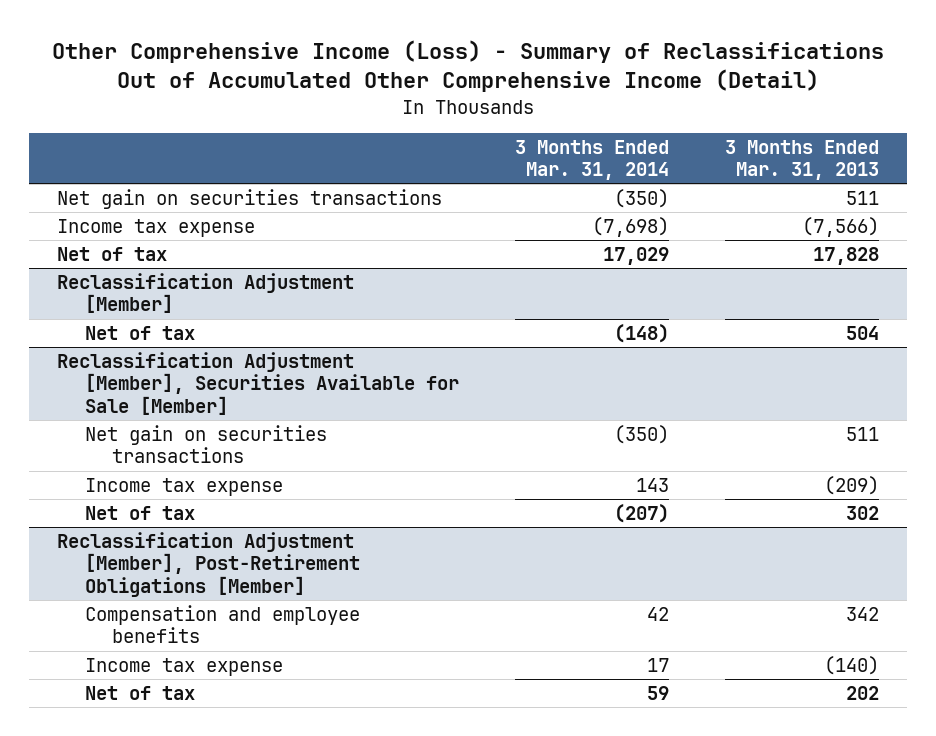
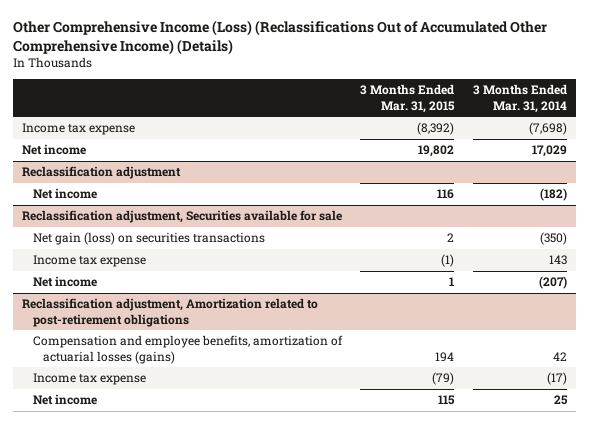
- Other Comprehensive Income (Loss) - Summary of Reclassifications Out of Accumulated Other Comprehensive Income (Detail)
+ Other Comprehensive Income (Loss) (Reclassifications Out of Accumulated Other Comprehensive Income) (Details)
- | 3 Months Ended Mar. 31, 2014 | 3 Months Ended Mar. 31, 2013
+ | 3 Months Ended Mar. 31, 2015 | 3 Months Ended Mar. 31, 2014
- Net gain on securities transactions | (350) | 511
- Net of tax | 17,029 | 17,828
- Reclassification Adjustment [Member]
- Net of tax | (148) | 504
- Reclassification Adjustment [Member], Securities Available for Sale [Member]
- Net gain on securities transactions | (350) | 511
+ Net income | 19,802 | 17,029
+ Reclassification adjustment
+ Net income | 116 | (182)
+ Reclassification adjustment, Securities available for sale
+ Net gain (loss) on securities transactions | 2 | (350)
- Net of tax | (207) | 302
- Reclassification Adjustment [Member], Post-Retirement Obligations [Member]
- Compensation and employee benefits | 42 | 342
- Income tax expense | 17 | (140)
- Net of tax | 59 | 202
+ Net income | 1 | (207)
+ Reclassification adjustment, Amortization related to post-retirement obligations
+ Compensation and employee benefits, amortization of actuarial losses (gains) | 194 | 42
+ Income tax expense | (79) | (17)
+ Net income | 115 | 25

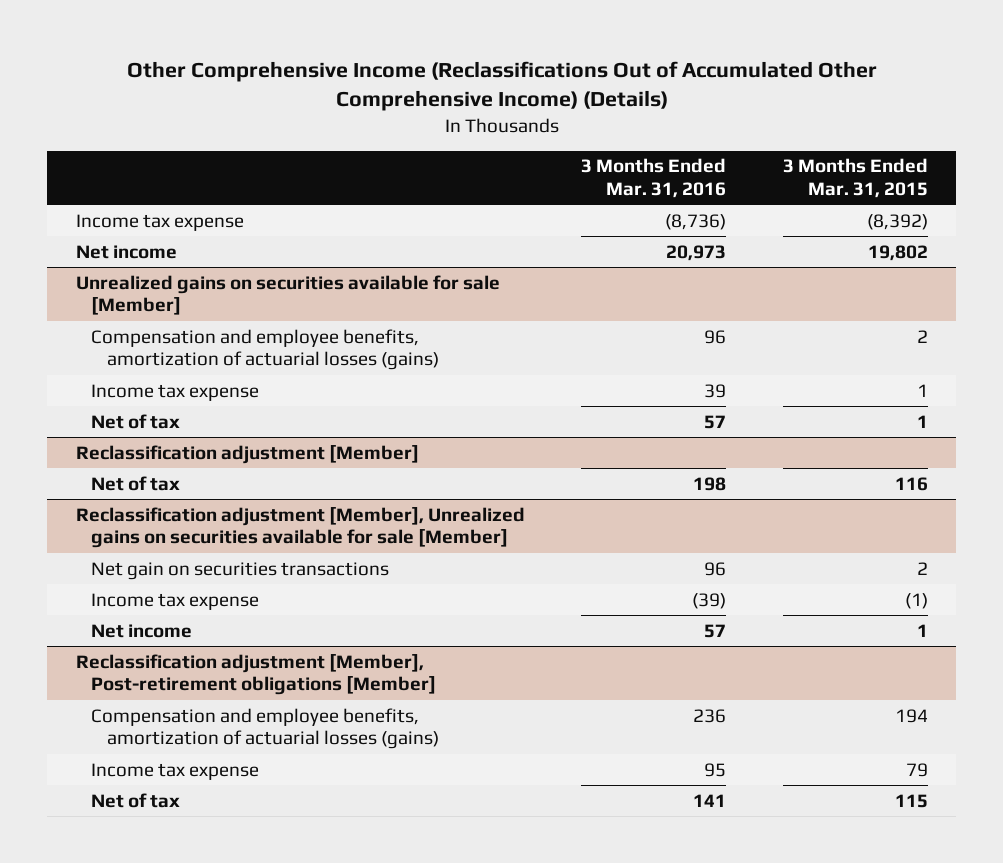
- Other Comprehensive Income (Loss) (Reclassifications Out of Accumulated Other Comprehensive Income) (Details)
+ Other Comprehensive Income (Reclassifications Out of Accumulated Other Comprehensive Income) (Details)
- | 3 Months Ended Mar. 31, 2015 | 3 Months Ended Mar. 31, 2014
+ | 3 Months Ended Mar. 31, 2016 | 3 Months Ended Mar. 31, 2015
- Reclassification adjustment
- Net income | 116 | (182)
- Reclassification adjustment, Securities available for sale
- Net gain (loss) on securities transactions | 2 | (350)
+ Unrealized gains on securities available for sale [Member]
+ Compensation and employee benefits, amortization of actuarial losses (gains) | 96 | 2
+ Income tax expense | 39 | 1
+ Net of tax | 57 | 1
+ Reclassification adjustment [Member]
+ Net of tax | 198 | 116
+ Reclassification adjustment [Member], Unrealized gains on securities available for sale [Member]
+ Net gain on securities transactions | 96 | 2
- Reclassification adjustment, Amortization related to post-retirement obligations
+ Reclassification adjustment [Member], Post-retirement obligations [Member]
- Income tax expense | (79) | (17)
- Net income | 115 | 25
+ Income tax expense | 95 | 79
+ Net of tax | 141 | 115

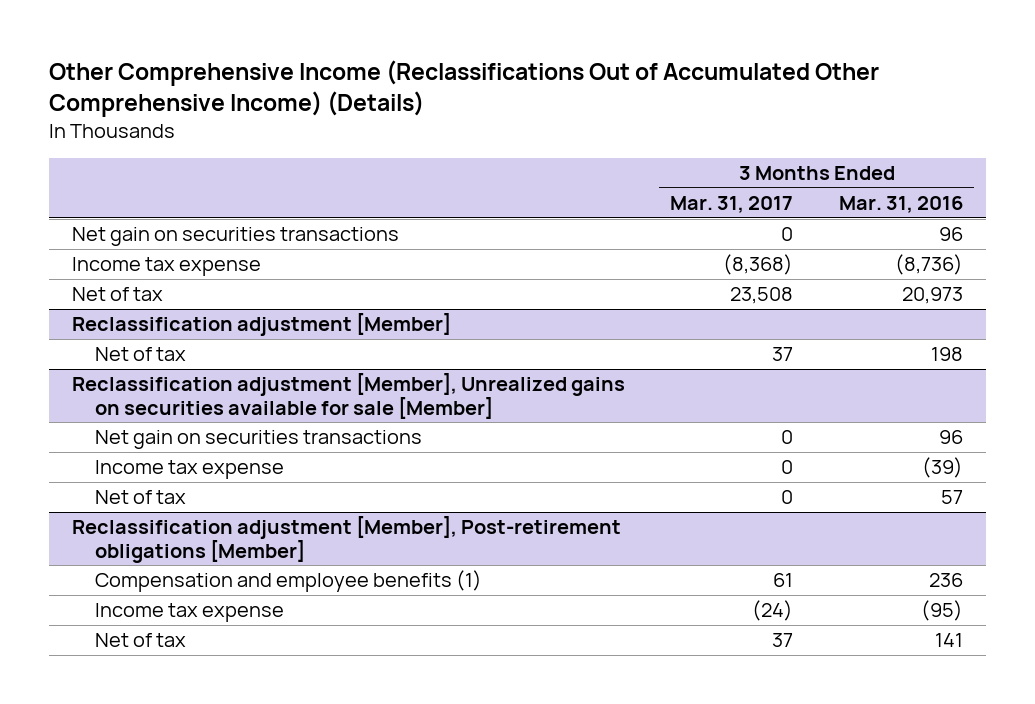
- | 3 Months Ended Mar. 31, 2016 | 3 Months Ended Mar. 31, 2015
+ | 3 Months Ended Mar. 31, 2017 | 3 Months Ended Mar. 31, 2016
+ Net gain on securities transactions | 0 | 96
- Net income | 20,973 | 19,802
- Unrealized gains on securities available for sale [Member]
- Compensation and employee benefits, amortization of actuarial losses (gains) | 96 | 2
- Income tax expense | 39 | 1
- Net of tax | 57 | 1
+ Net of tax | 23,508 | 20,973
@ Reclassification adjustment [Member], Unrealized gains on securities available for sale [Member]
- Net income | 57 | 1
+ Net of tax | 0 | 57
@ Reclassification adjustment [Member], Post-retirement obligations [Member]
- Compensation and employee benefits, amortization of actuarial losses (gains) | 236 | 194
- Income tax expense | 95 | 79
+ Compensation and employee benefits (1) | 61 | 236
+ Income tax expense | (24) | (95)

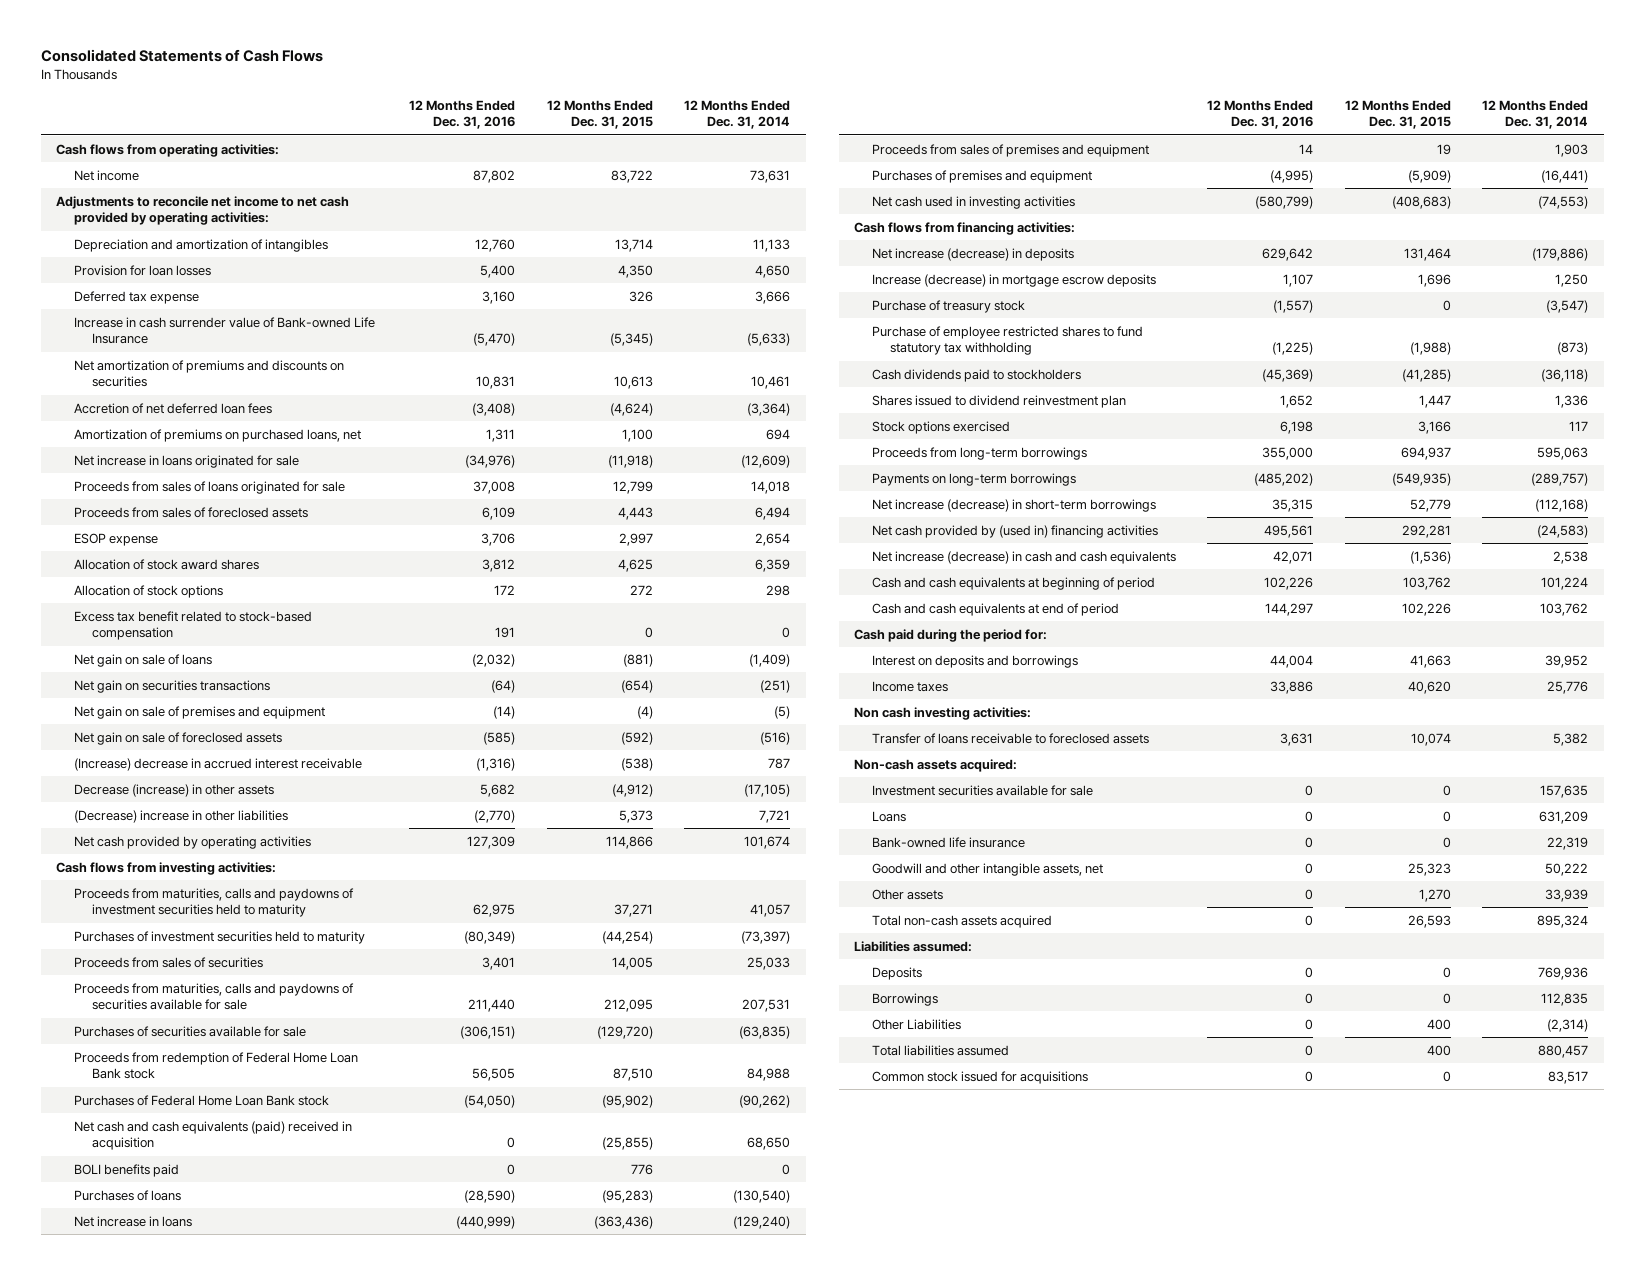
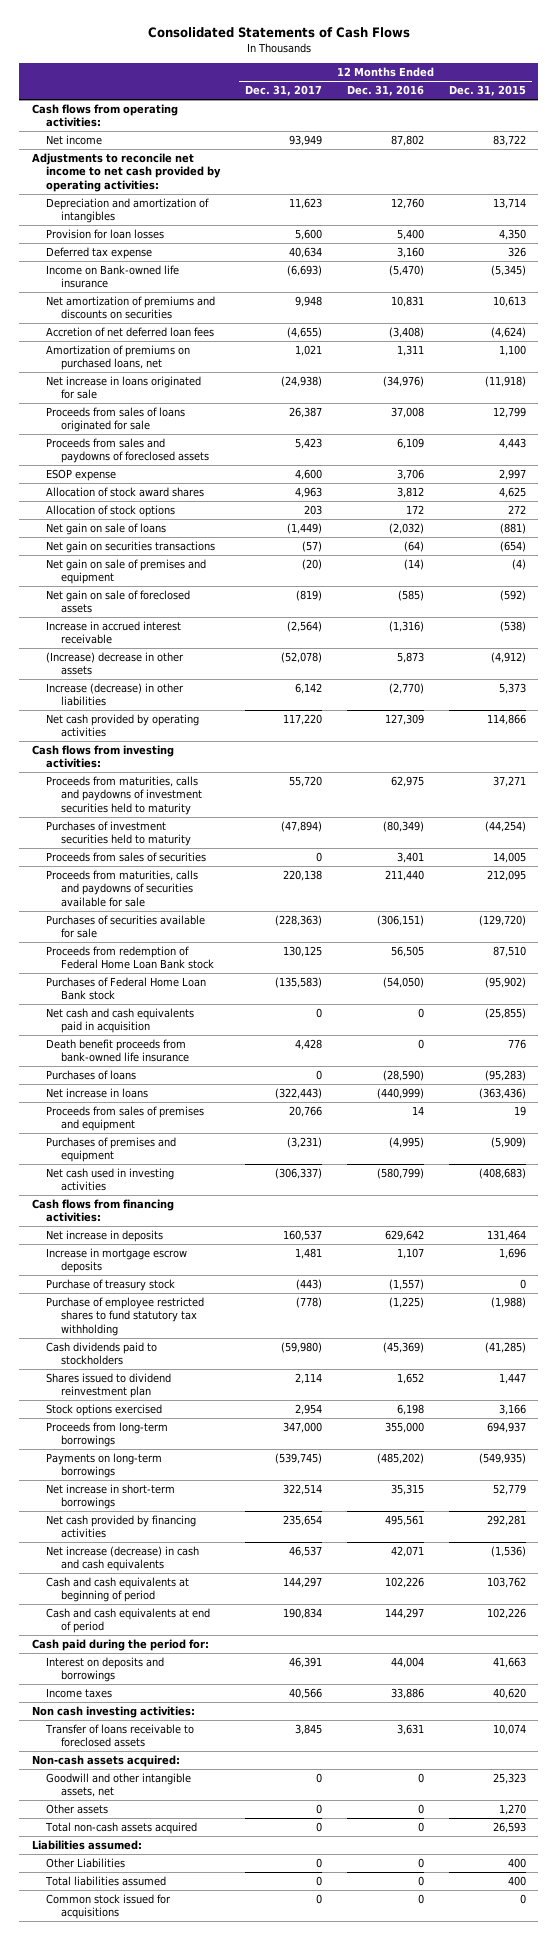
- | 12 Months Ended Dec. 31, 2016 | 12 Months Ended Dec. 31, 2015 | 12 Months Ended Dec. 31, 2014
+ | 12 Months Ended Dec. 31, 2017 | 12 Months Ended Dec. 31, 2016 | 12 Months Ended Dec. 31, 2015
- Increase in cash surrender value of Bank-owned Life Insurance | (5,470) | (5,345) | (5,633)
+ Income on Bank-owned life insurance | (6,693) | (5,470) | (5,345)
- Proceeds from sales of foreclosed assets | 6,109 | 4,443 | 6,494
+ Proceeds from sales and paydowns of foreclosed assets | 5,423 | 6,109 | 4,443
- Excess tax benefit related to stock-based compensation | 191 | 0 | 0
- (Increase) decrease in accrued interest receivable | (1,316) | (538) | 787
- Decrease (increase) in other assets | 5,682 | (4,912) | (17,105)
- (Decrease) increase in other liabilities | (2,770) | 5,373 | 7,721
+ Increase in accrued interest receivable | (2,564) | (1,316) | (538)
+ (Increase) decrease in other assets | (52,078) | 5,873 | (4,912)
+ Increase (decrease) in other liabilities | 6,142 | (2,770) | 5,373
- Net cash and cash equivalents (paid) received in acquisition | 0 | (25,855) | 68,650
- BOLI benefits paid | 0 | 776 | 0
+ Net cash and cash equivalents paid in acquisition | 0 | 0 | (25,855)
+ Death benefit proceeds from bank-owned life insurance | 4,428 | 0 | 776
- Net increase (decrease) in deposits | 629,642 | 131,464 | (179,886)
- Increase (decrease) in mortgage escrow deposits | 1,107 | 1,696 | 1,250
+ Net increase in deposits | 160,537 | 629,642 | 131,464
+ Increase in mortgage escrow deposits | 1,481 | 1,107 | 1,696
- Net increase (decrease) in short-term borrowings | 35,315 | 52,779 | (112,168)
- Net cash provided by (used in) financing activities | 495,561 | 292,281 | (24,583)
+ Net increase in short-term borrowings | 322,514 | 35,315 | 52,779
+ Net cash provided by financing activities | 235,654 | 495,561 | 292,281
- Investment securities available for sale | 0 | 0 | 157,635
- Loans | 0 | 0 | 631,209
- Bank-owned life insurance | 0 | 0 | 22,319
- Deposits | 0 | 0 | 769,936
- Borrowings | 0 | 0 | 112,835

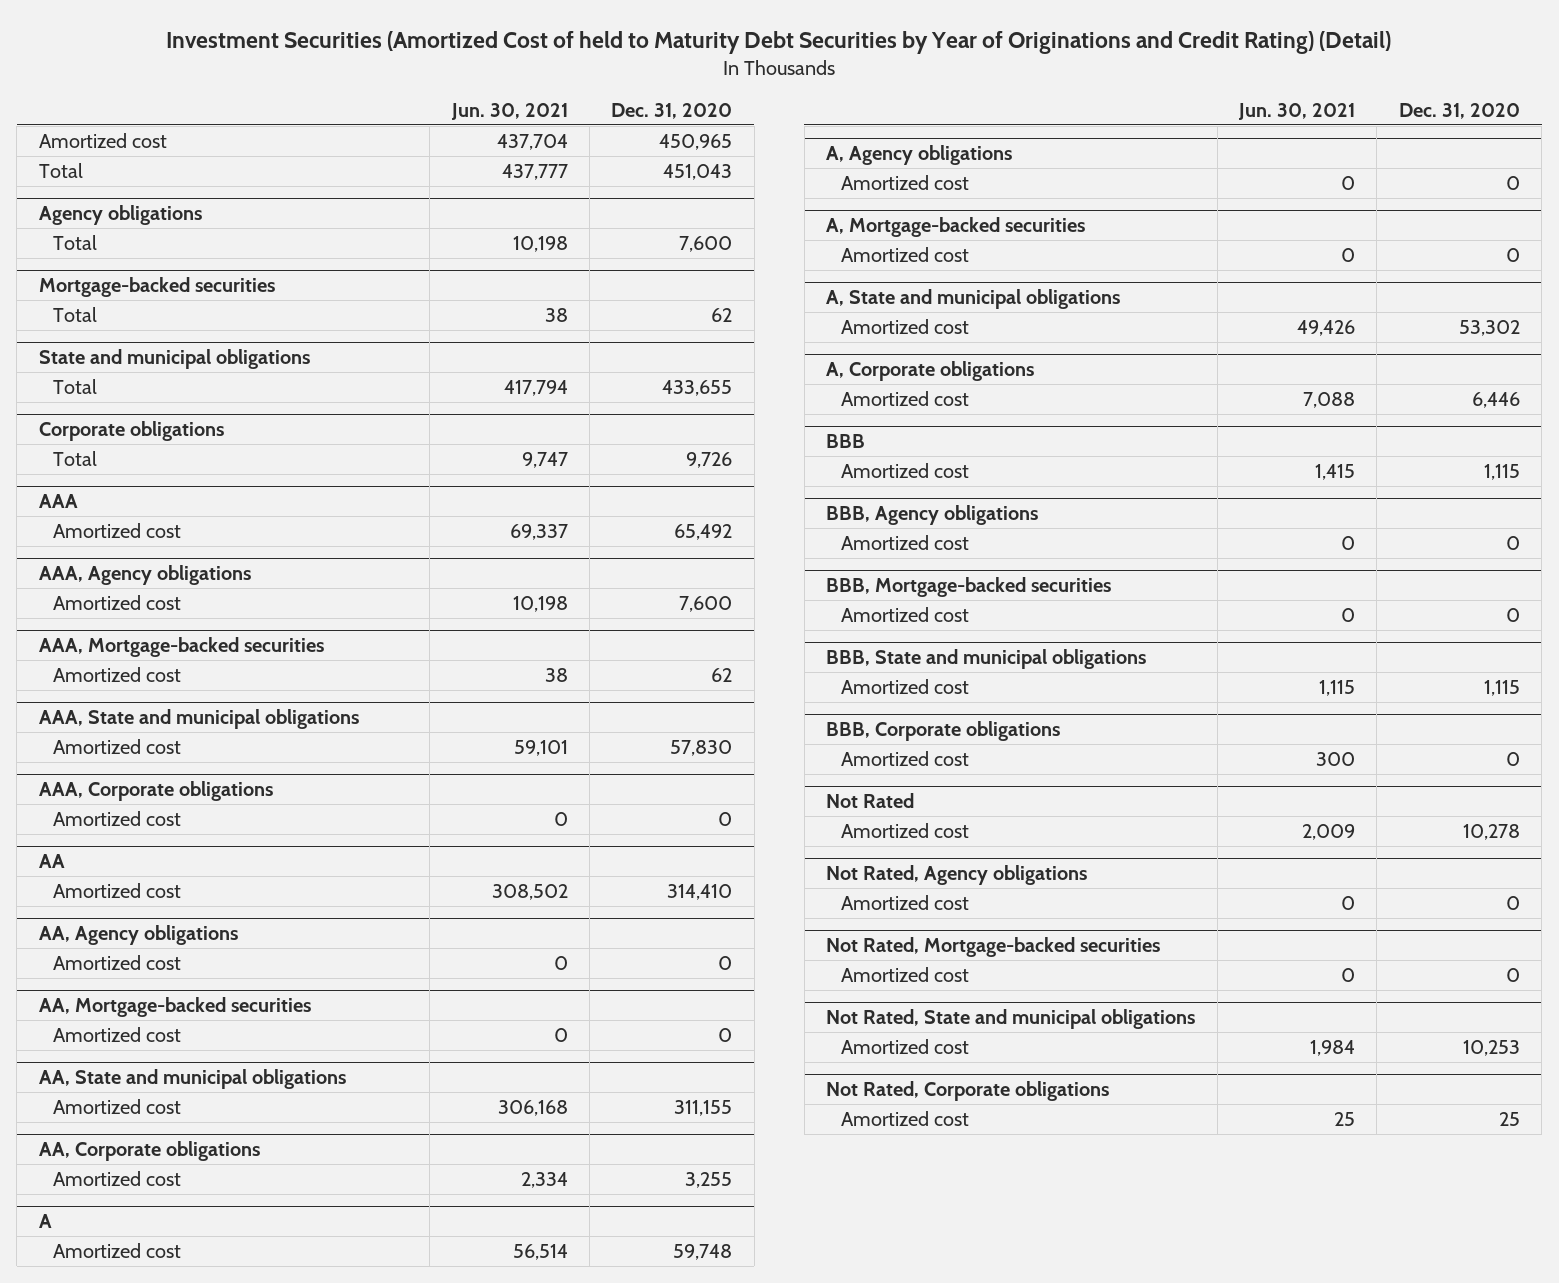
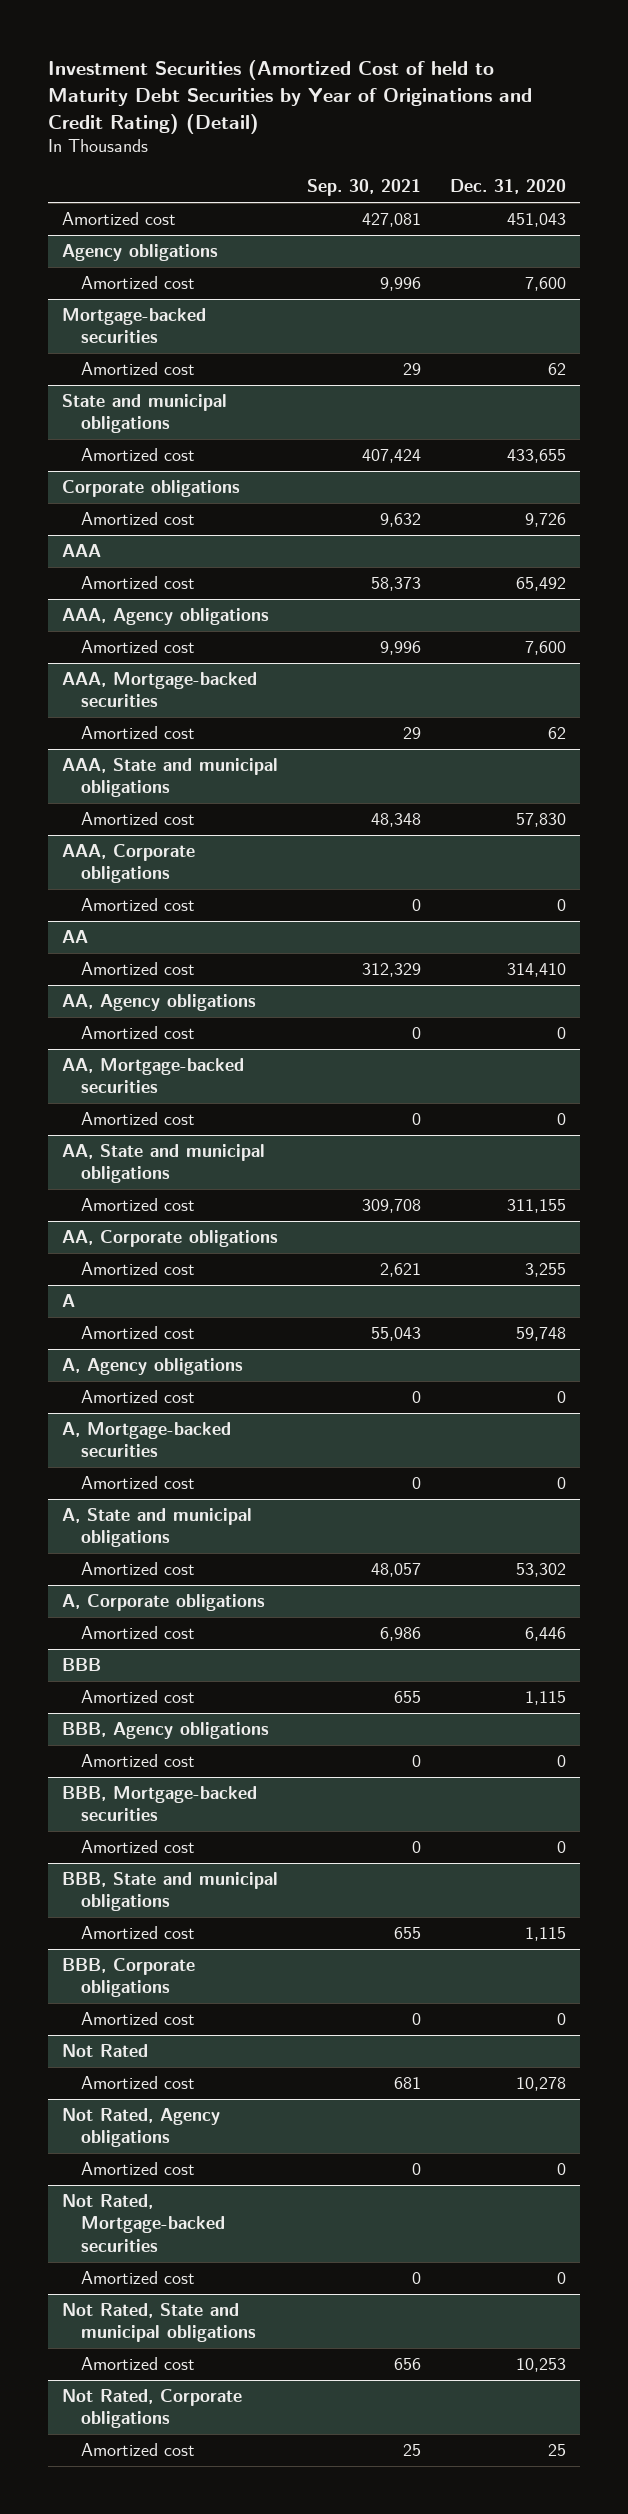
- | Jun. 30, 2021 | Dec. 31, 2020
+ | Sep. 30, 2021 | Dec. 31, 2020
- Amortized cost | 437,704 | 450,965
- Total | 437,777 | 451,043
+ Amortized cost | 427,081 | 451,043
@ Agency obligations
- Total | 10,198 | 7,600
+ Amortized cost | 9,996 | 7,600
@ Mortgage-backed securities
- Total | 38 | 62
+ Amortized cost | 29 | 62
@ State and municipal obligations
- Total | 417,794 | 433,655
+ Amortized cost | 407,424 | 433,655
@ Corporate obligations
- Total | 9,747 | 9,726
+ Amortized cost | 9,632 | 9,726

